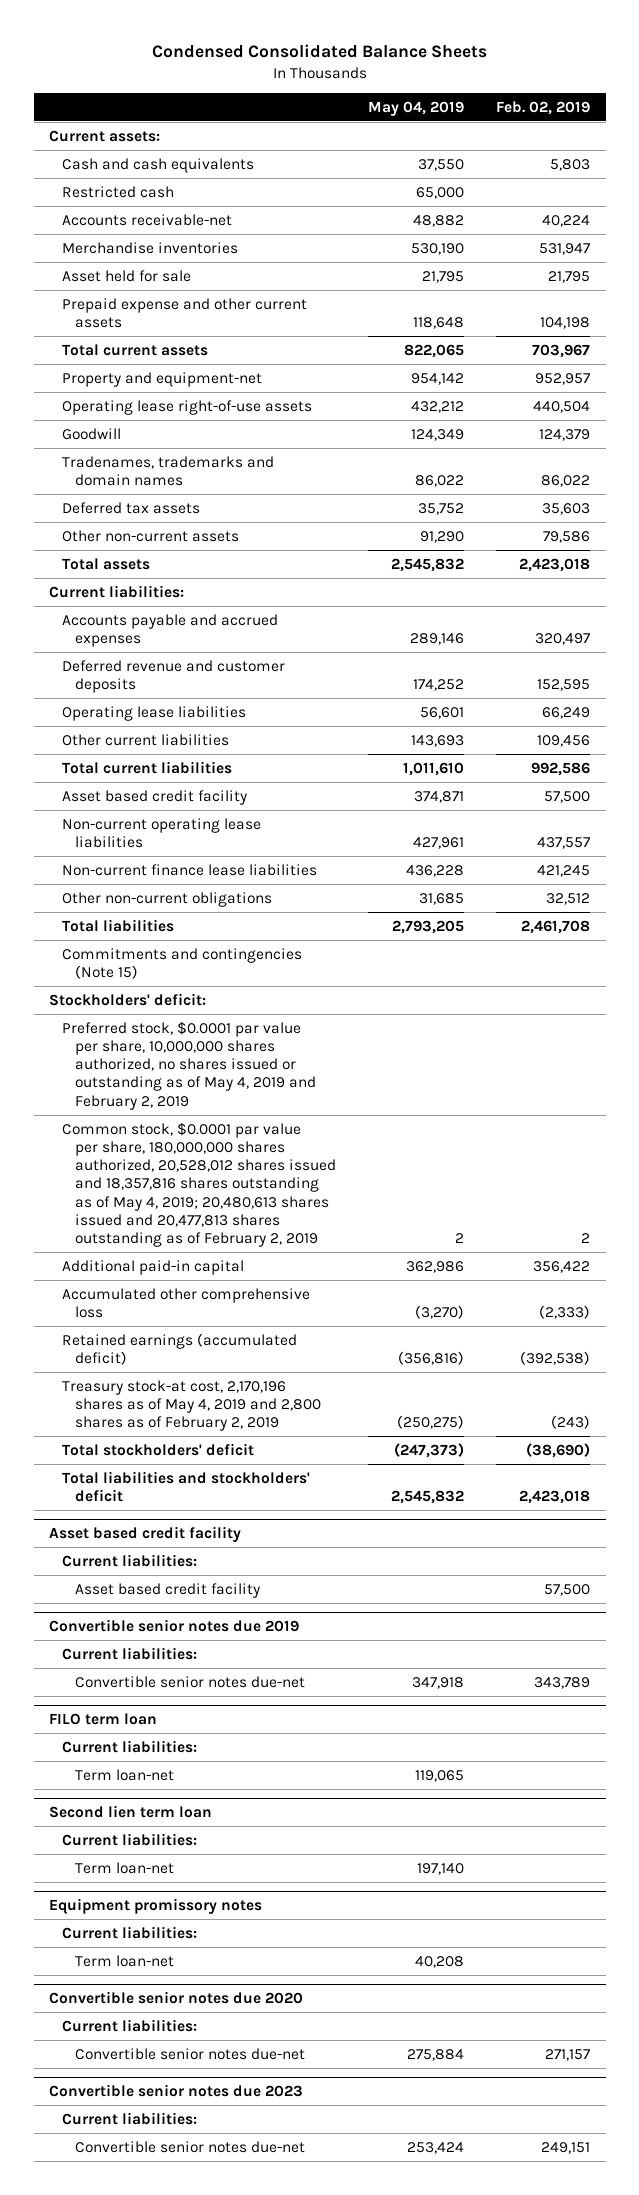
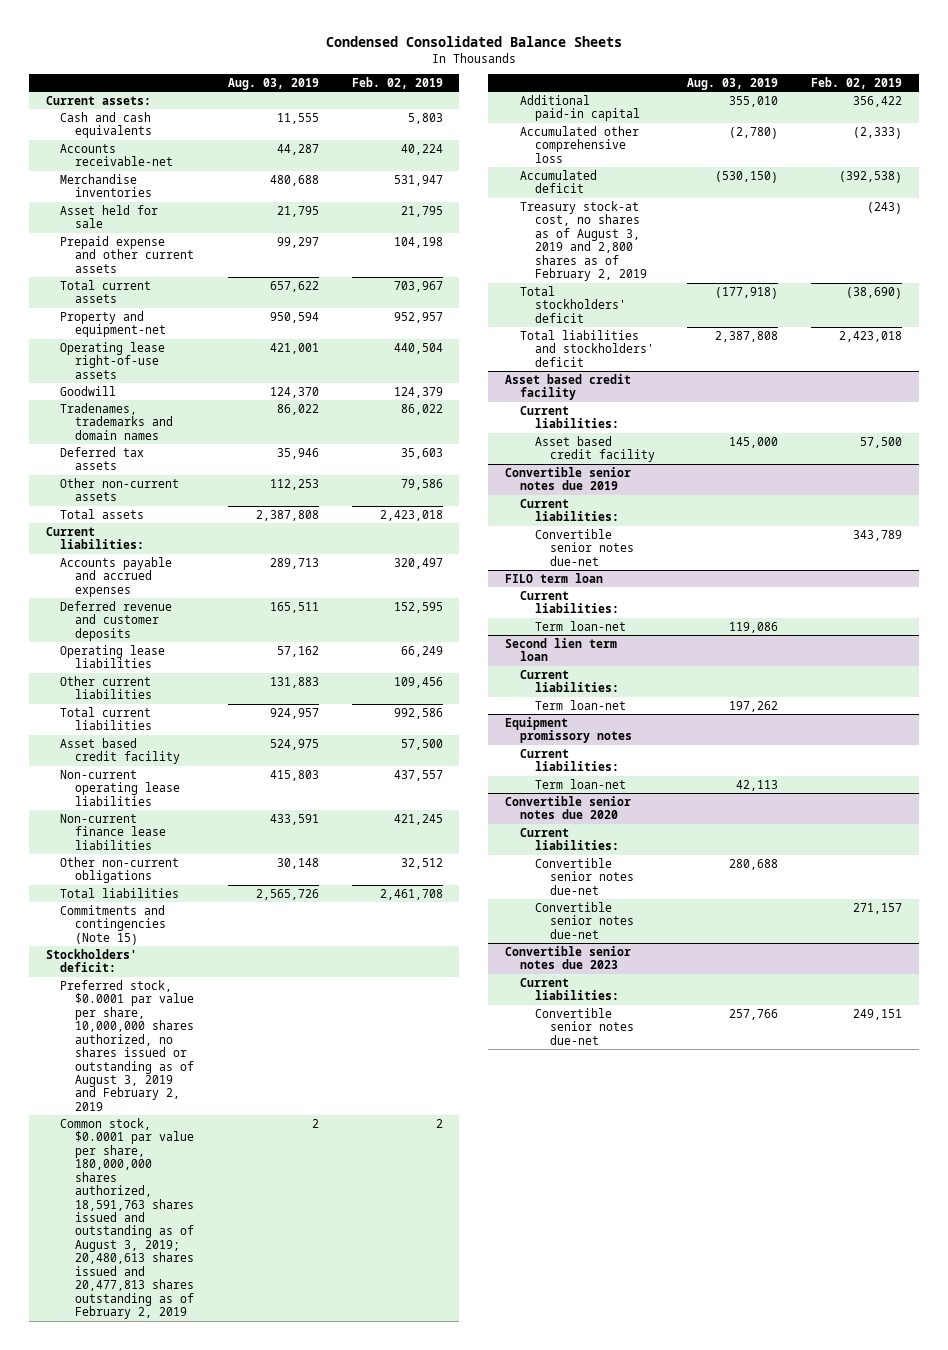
- | May 04, 2019 | Feb. 02, 2019
+ | Aug. 03, 2019 | Feb. 02, 2019
- Restricted cash | 65,000 |
- Preferred stock, $0.0001 par value per share, 10,000,000 shares authorized, no shares issued or outstanding as of May 4, 2019 and February 2, 2019
- Common stock, $0.0001 par value per share, 180,000,000 shares authorized, 20,528,012 shares issued and 18,357,816 shares outstanding as of May 4, 2019; 20,480,613 shares issued and 20,477,813 shares outstanding as of February 2, 2019 | 2 | 2
+ Preferred stock, $0.0001 par value per share, 10,000,000 shares authorized, no shares issued or outstanding as of August 3, 2019 and February 2, 2019
+ Common stock, $0.0001 par value per share, 180,000,000 shares authorized, 18,591,763 shares issued and outstanding as of August 3, 2019; 20,480,613 shares issued and 20,477,813 shares outstanding as of February 2, 2019 | 2 | 2
- Retained earnings (accumulated deficit) | (356,816) | (392,538)
- Treasury stock-at cost, 2,170,196 shares as of May 4, 2019 and 2,800 shares as of February 2, 2019 | (250,275) | (243)
+ Accumulated deficit | (530,150) | (392,538)
+ Treasury stock-at cost, no shares as of August 3, 2019 and 2,800 shares as of February 2, 2019 | | (243)
@ Convertible senior notes due 2020
+ Convertible senior notes due-net | 280,688 |

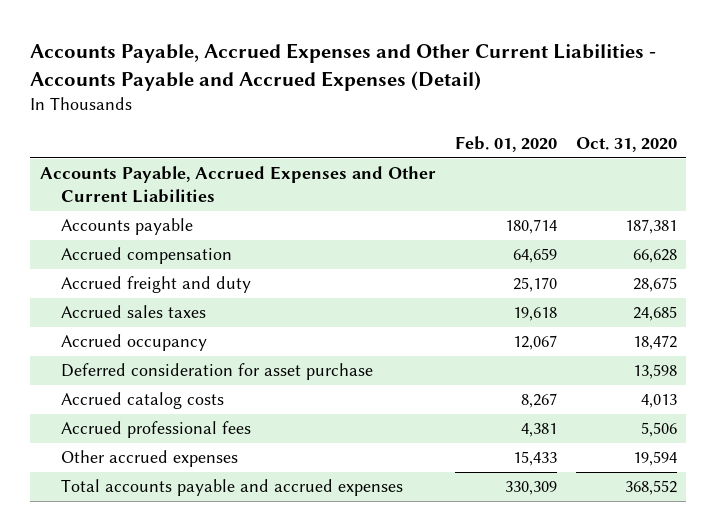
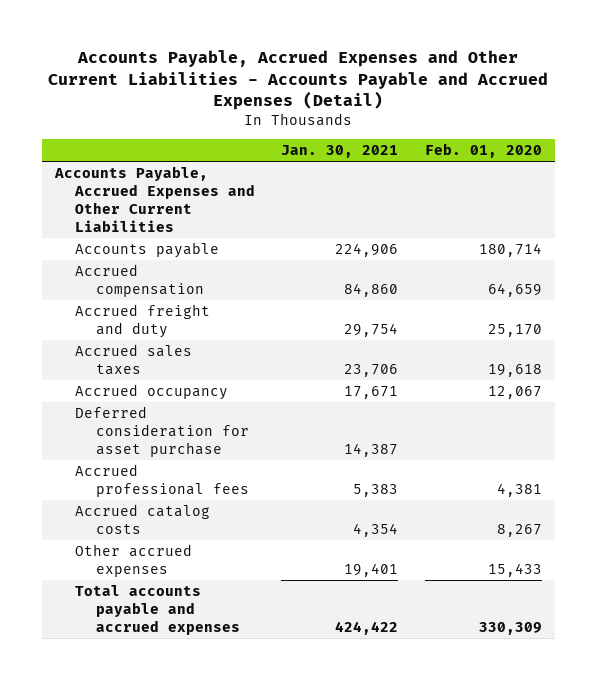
- | Feb. 01, 2020 | Oct. 31, 2020
+ | Jan. 30, 2021 | Feb. 01, 2020
moved down: Accrued catalog costs | 4,354 | 8,267

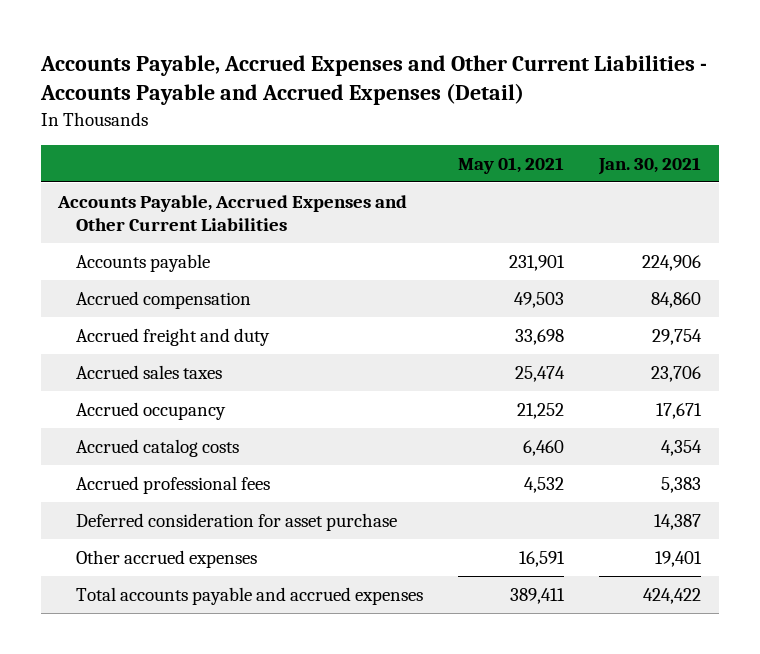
- | Jan. 30, 2021 | Feb. 01, 2020
+ | May 01, 2021 | Jan. 30, 2021
moved down: Accrued professional fees | 4,532 | 5,383
moved down: Deferred consideration for asset purchase | | 14,387

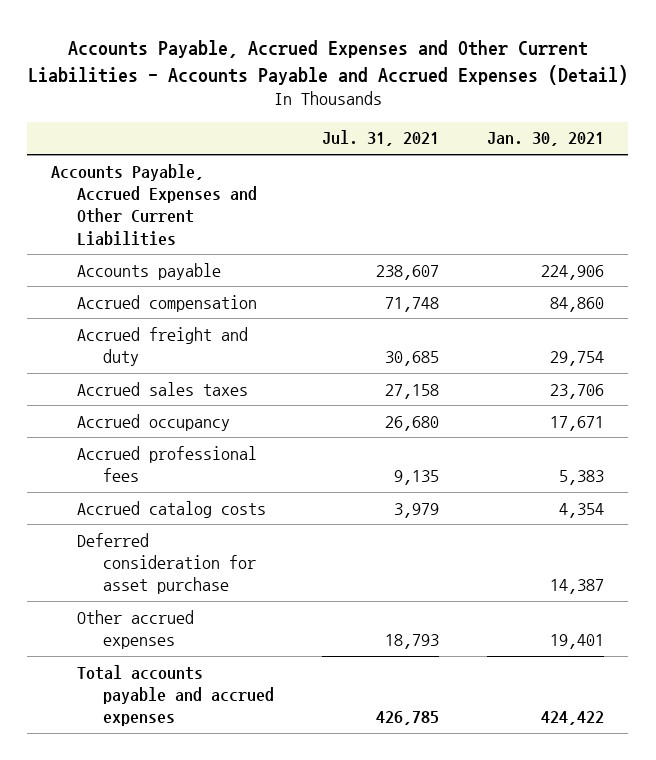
- | May 01, 2021 | Jan. 30, 2021
+ | Jul. 31, 2021 | Jan. 30, 2021
moved down: Accrued catalog costs | 3,979 | 4,354

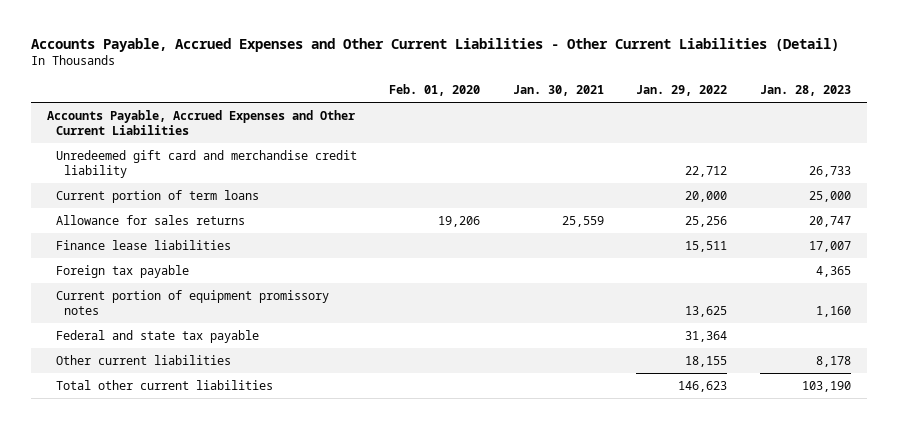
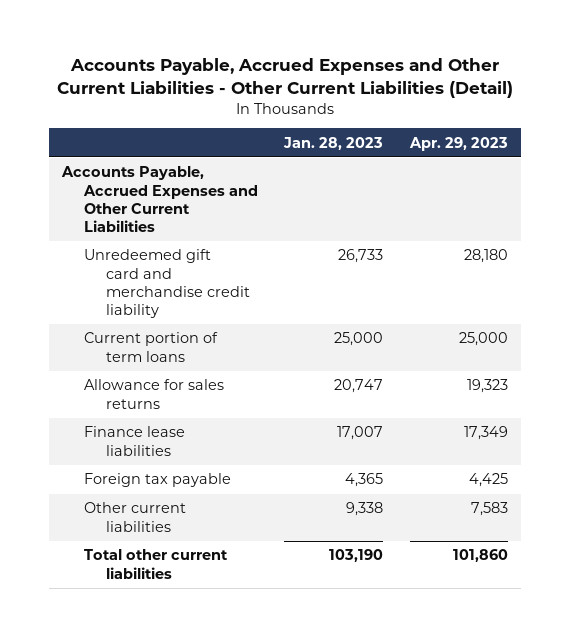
- | Feb. 01, 2020 | Jan. 30, 2021 | Jan. 29, 2022 | Jan. 28, 2023
+ | Jan. 28, 2023 | Apr. 29, 2023
- Current portion of equipment promissory notes | | | 13,625 | 1,160
- Federal and state tax payable | | | 31,364 |
- Other current liabilities | | | 18,155 | 8,178
+ Other current liabilities | 9,338 | 7,583

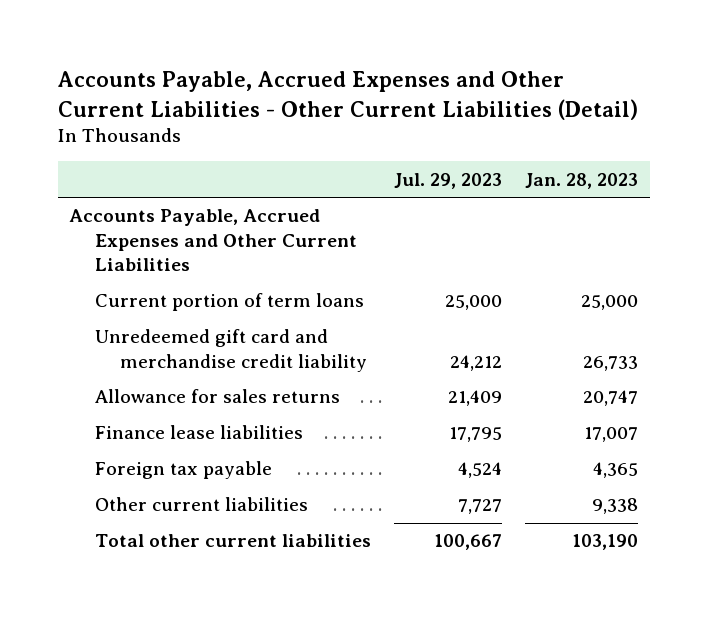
- | Jan. 28, 2023 | Apr. 29, 2023
+ | Jul. 29, 2023 | Jan. 28, 2023
moved down: Unredeemed gift card and merchandise credit liability | 24,212 | 26,733

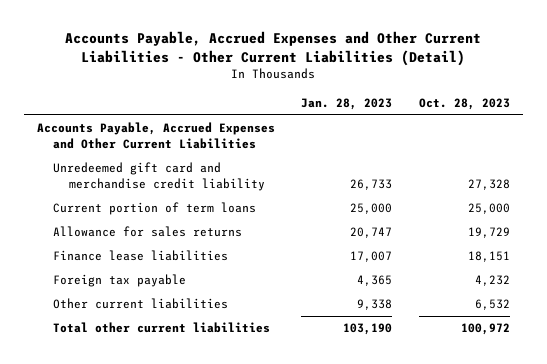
- | Jul. 29, 2023 | Jan. 28, 2023
+ | Jan. 28, 2023 | Oct. 28, 2023
moved down: Current portion of term loans | 25,000 | 25,000

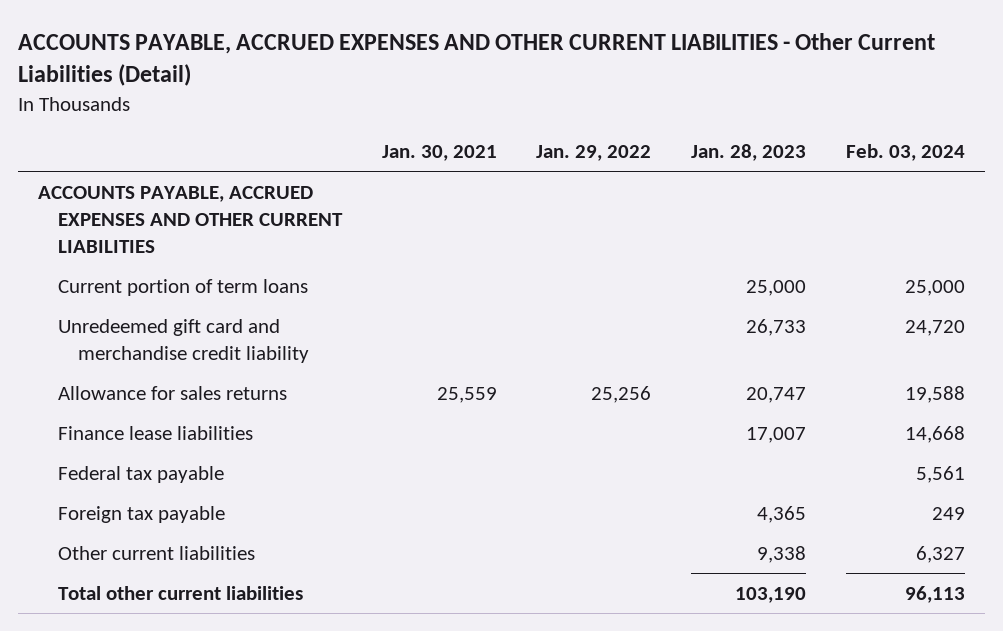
- Accounts Payable, Accrued Expenses and Other Current Liabilities - Other Current Liabilities (Detail)
+ ACCOUNTS PAYABLE, ACCRUED EXPENSES AND OTHER CURRENT LIABILITIES - Other Current Liabilities (Detail)
- | Jan. 28, 2023 | Oct. 28, 2023
+ | Jan. 30, 2021 | Jan. 29, 2022 | Jan. 28, 2023 | Feb. 03, 2024
- Accounts Payable, Accrued Expenses and Other Current Liabilities
+ ACCOUNTS PAYABLE, ACCRUED EXPENSES AND OTHER CURRENT LIABILITIES
moved down: Unredeemed gift card and merchandise credit liability | | | 26,733 | 24,720
+ Federal tax payable | | | | 5,561

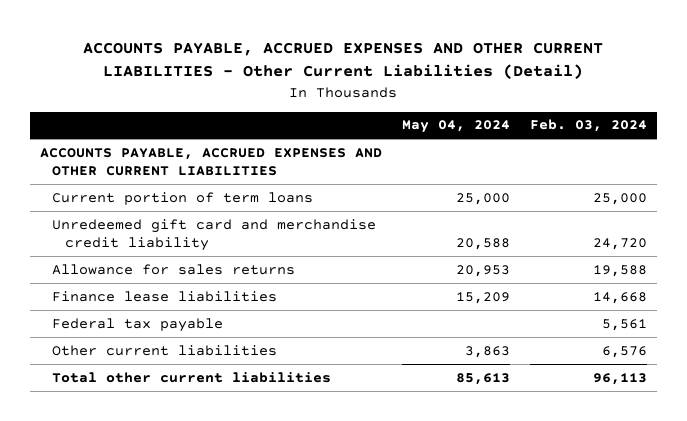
- | Jan. 30, 2021 | Jan. 29, 2022 | Jan. 28, 2023 | Feb. 03, 2024
+ | May 04, 2024 | Feb. 03, 2024
- Foreign tax payable | | | 4,365 | 249
- Other current liabilities | | | 9,338 | 6,327
+ Other current liabilities | 3,863 | 6,576

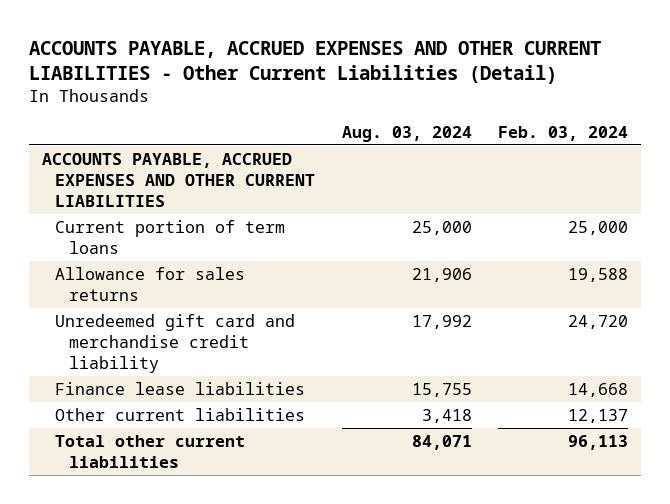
- | May 04, 2024 | Feb. 03, 2024
+ | Aug. 03, 2024 | Feb. 03, 2024
moved down: Unredeemed gift card and merchandise credit liability | 17,992 | 24,720
- Federal tax payable | | 5,561
- Other current liabilities | 3,863 | 6,576
+ Other current liabilities | 3,418 | 12,137

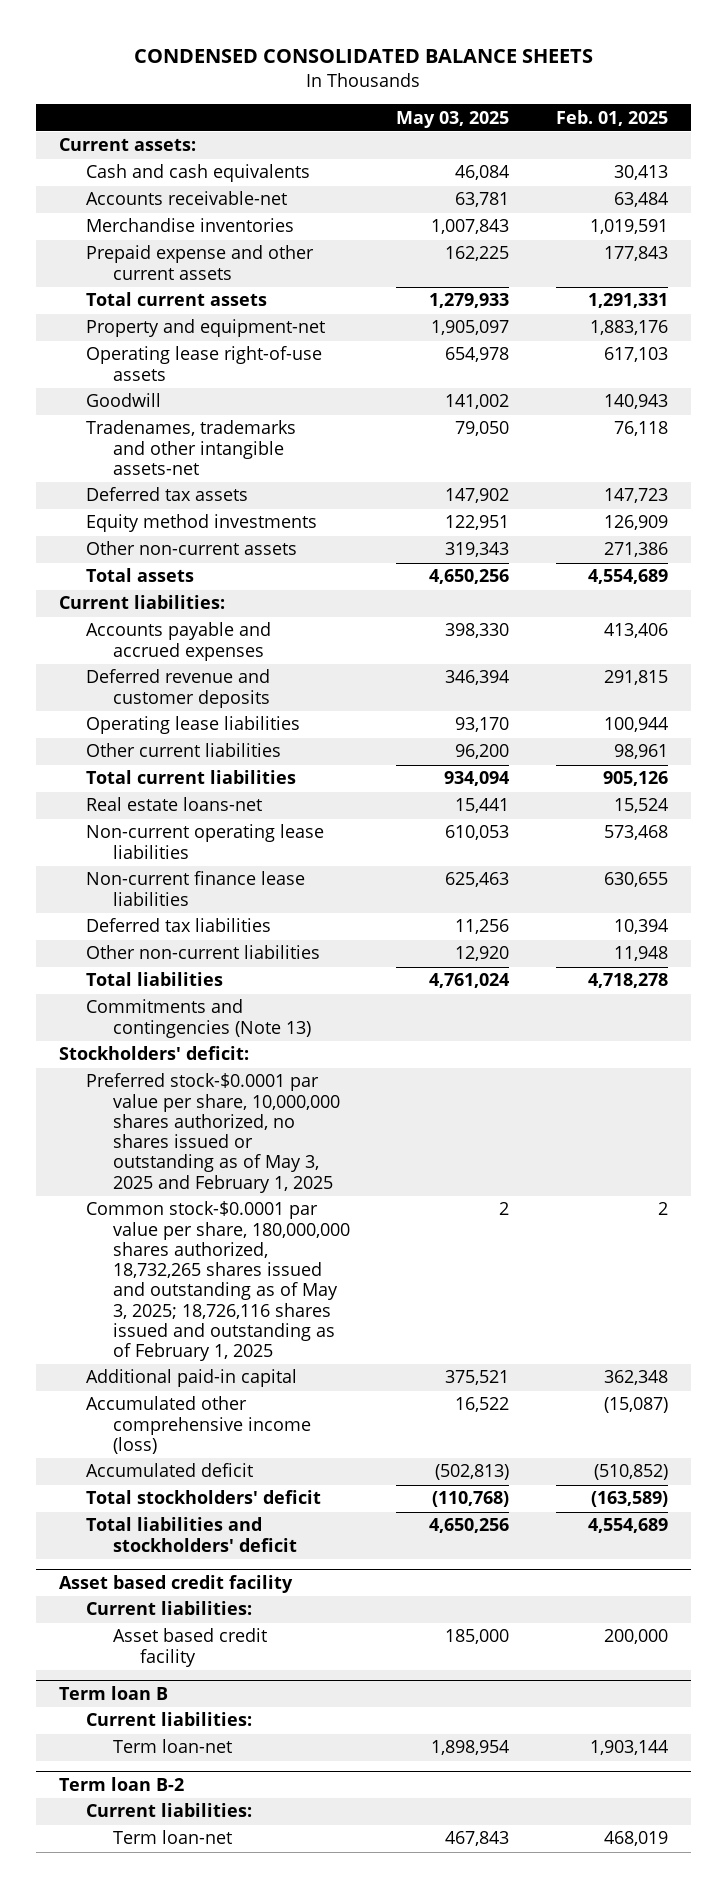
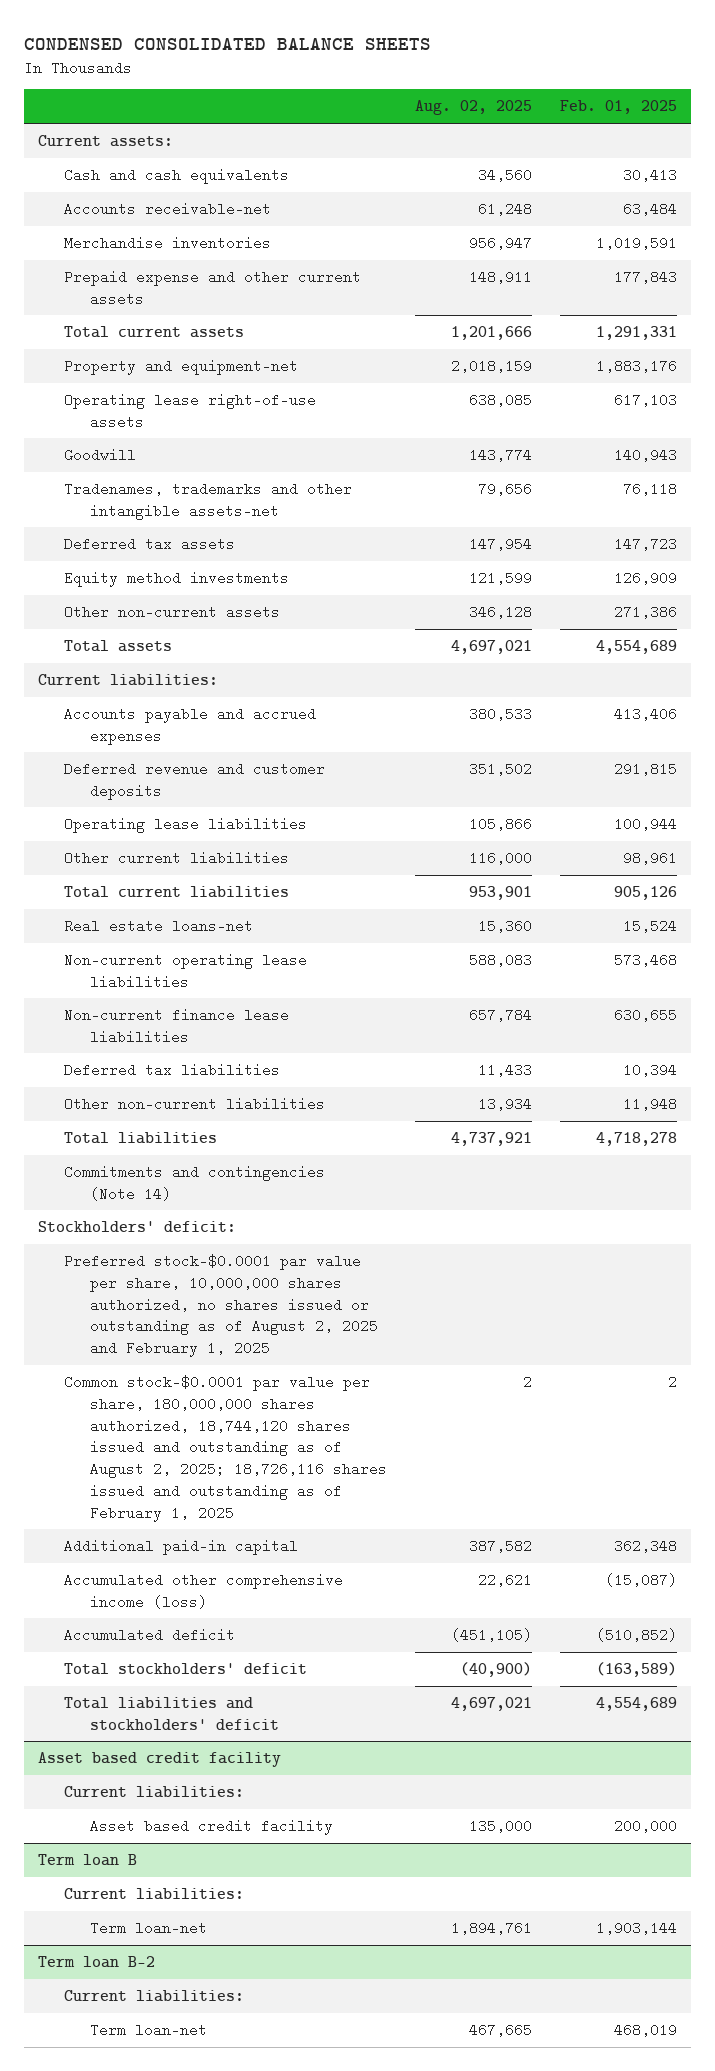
- | May 03, 2025 | Feb. 01, 2025
+ | Aug. 02, 2025 | Feb. 01, 2025
- Commitments and contingencies (Note 13)
+ Commitments and contingencies (Note 14)
- Preferred stock-$0.0001 par value per share, 10,000,000 shares authorized, no shares issued or outstanding as of May 3, 2025 and February 1, 2025
- Common stock-$0.0001 par value per share, 180,000,000 shares authorized, 18,732,265 shares issued and outstanding as of May 3, 2025; 18,726,116 shares issued and outstanding as of February 1, 2025 | 2 | 2
+ Preferred stock-$0.0001 par value per share, 10,000,000 shares authorized, no shares issued or outstanding as of August 2, 2025 and February 1, 2025
+ Common stock-$0.0001 par value per share, 180,000,000 shares authorized, 18,744,120 shares issued and outstanding as of August 2, 2025; 18,726,116 shares issued and outstanding as of February 1, 2025 | 2 | 2

